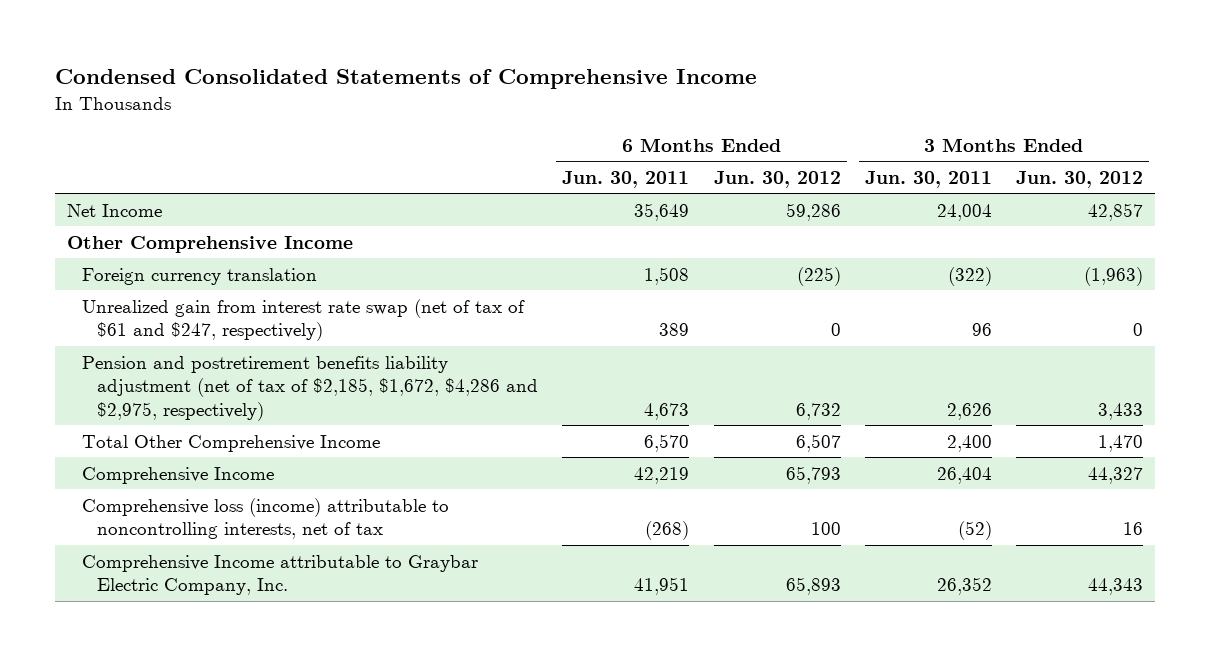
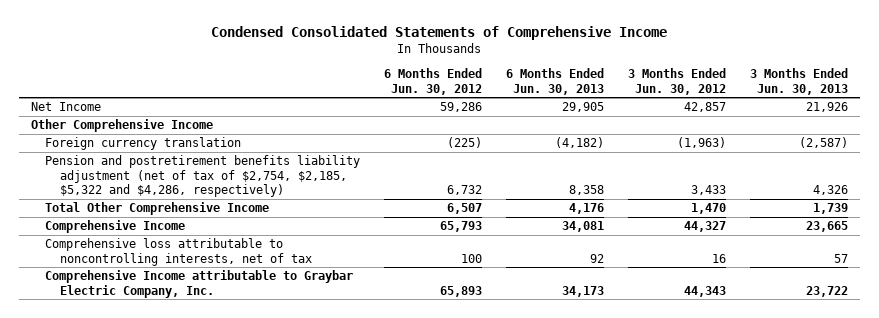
- | 6 Months Ended Jun. 30, 2011 | 6 Months Ended Jun. 30, 2012 | 3 Months Ended Jun. 30, 2011 | 3 Months Ended Jun. 30, 2012
+ | 6 Months Ended Jun. 30, 2012 | 6 Months Ended Jun. 30, 2013 | 3 Months Ended Jun. 30, 2012 | 3 Months Ended Jun. 30, 2013
- Unrealized gain from interest rate swap (net of tax of $61 and $247, respectively) | 389 | 0 | 96 | 0
- Pension and postretirement benefits liability adjustment (net of tax of $2,185, $1,672, $4,286 and $2,975, respectively) | 4,673 | 6,732 | 2,626 | 3,433
+ Pension and postretirement benefits liability adjustment (net of tax of $2,754, $2,185, $5,322 and $4,286, respectively) | 6,732 | 8,358 | 3,433 | 4,326
- Comprehensive loss (income) attributable to noncontrolling interests, net of tax | (268) | 100 | (52) | 16
+ Comprehensive loss attributable to noncontrolling interests, net of tax | 100 | 92 | 16 | 57

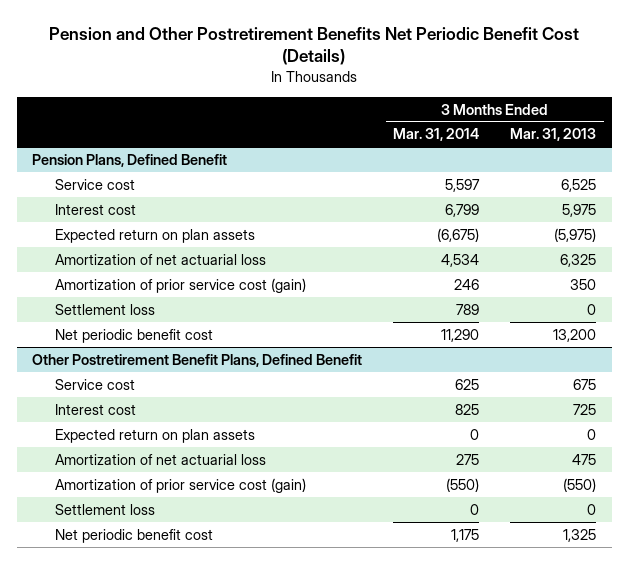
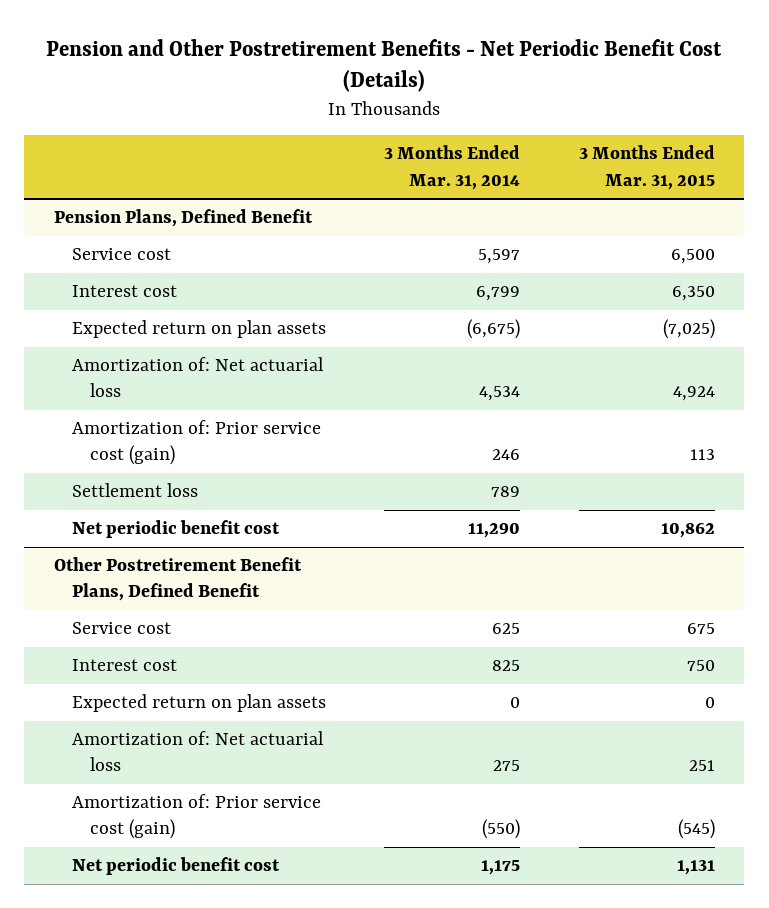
- Pension and Other Postretirement Benefits Net Periodic Benefit Cost (Details)
+ Pension and Other Postretirement Benefits - Net Periodic Benefit Cost (Details)
- | 3 Months Ended Mar. 31, 2014 | 3 Months Ended Mar. 31, 2013
+ | 3 Months Ended Mar. 31, 2014 | 3 Months Ended Mar. 31, 2015
@ Pension Plans, Defined Benefit
- Amortization of net actuarial loss | 4,534 | 6,325
- Amortization of prior service cost (gain) | 246 | 350
+ Amortization of: Net actuarial loss | 4,534 | 4,924
+ Amortization of: Prior service cost (gain) | 246 | 113
@ Other Postretirement Benefit Plans, Defined Benefit
- Amortization of net actuarial loss | 275 | 475
- Amortization of prior service cost (gain) | (550) | (550)
- Settlement loss | 0 | 0
+ Amortization of: Net actuarial loss | 275 | 251
+ Amortization of: Prior service cost (gain) | (550) | (545)

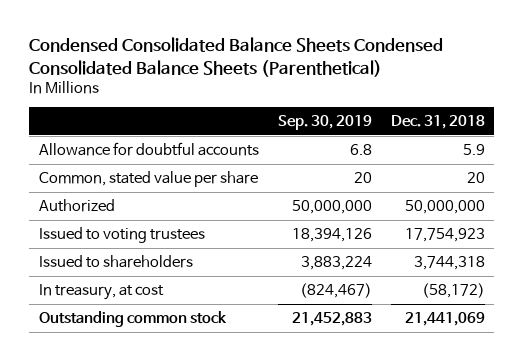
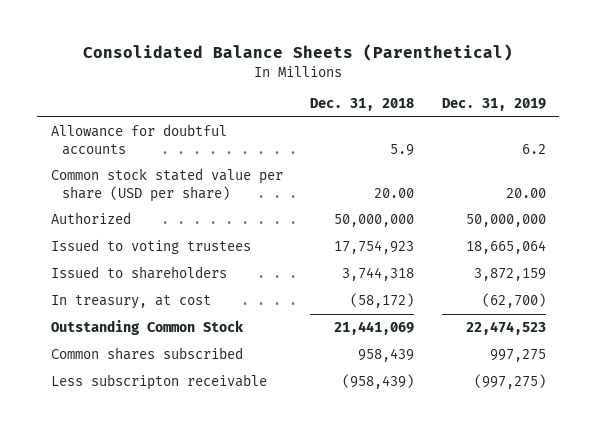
- Condensed Consolidated Balance Sheets Condensed Consolidated Balance Sheets (Parenthetical)
+ Consolidated Balance Sheets (Parenthetical)
- | Sep. 30, 2019 | Dec. 31, 2018
+ | Dec. 31, 2018 | Dec. 31, 2019
- Common, stated value per share | 20 | 20
+ Common stock stated value per share (USD per share) | 20.00 | 20.00
- Outstanding common stock | 21,452,883 | 21,441,069
+ Outstanding Common Stock | 21,441,069 | 22,474,523
+ Common shares subscribed | 958,439 | 997,275
+ Less subscripton receivable | (958,439) | (997,275)

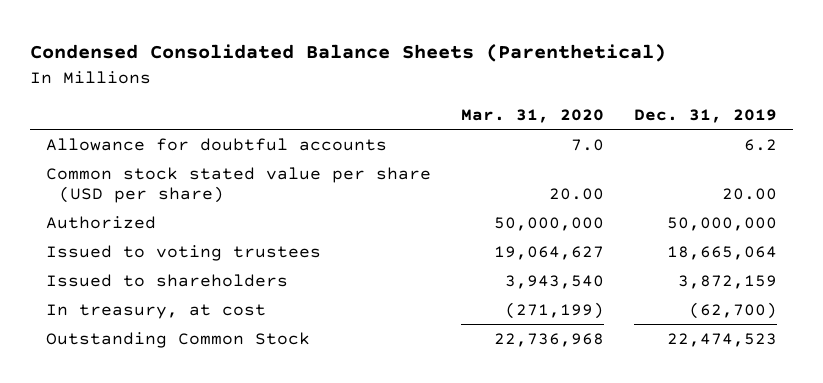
- Consolidated Balance Sheets (Parenthetical)
+ Condensed Consolidated Balance Sheets (Parenthetical)
- | Dec. 31, 2018 | Dec. 31, 2019
+ | Mar. 31, 2020 | Dec. 31, 2019
- Common shares subscribed | 958,439 | 997,275
- Less subscripton receivable | (958,439) | (997,275)

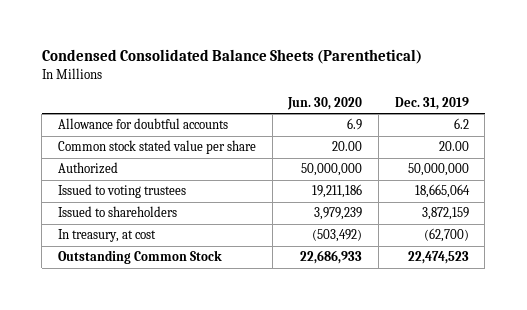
- | Mar. 31, 2020 | Dec. 31, 2019
+ | Jun. 30, 2020 | Dec. 31, 2019
- Common stock stated value per share (USD per share) | 20.00 | 20.00
+ Common stock stated value per share | 20.00 | 20.00

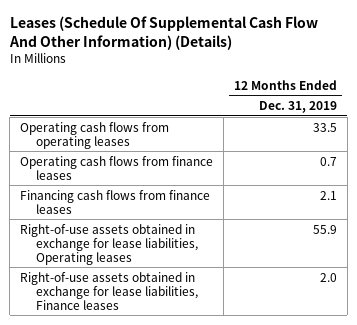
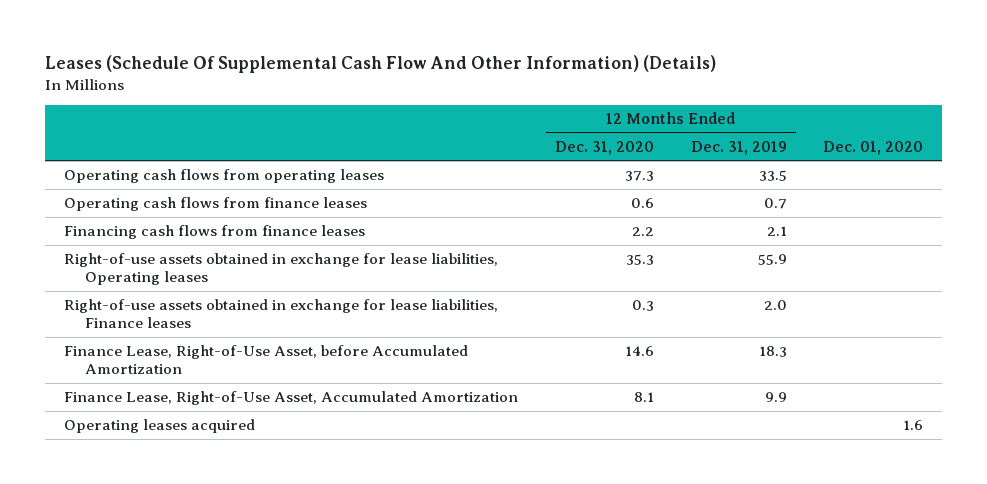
- | 12 Months Ended Dec. 31, 2019
+ | 12 Months Ended Dec. 31, 2020 | 12 Months Ended Dec. 31, 2019 | Dec. 01, 2020
+ Finance Lease, Right-of-Use Asset, before Accumulated Amortization | 14.6 | 18.3 |
+ Finance Lease, Right-of-Use Asset, Accumulated Amortization | 8.1 | 9.9 |
+ Operating leases acquired | | | 1.6

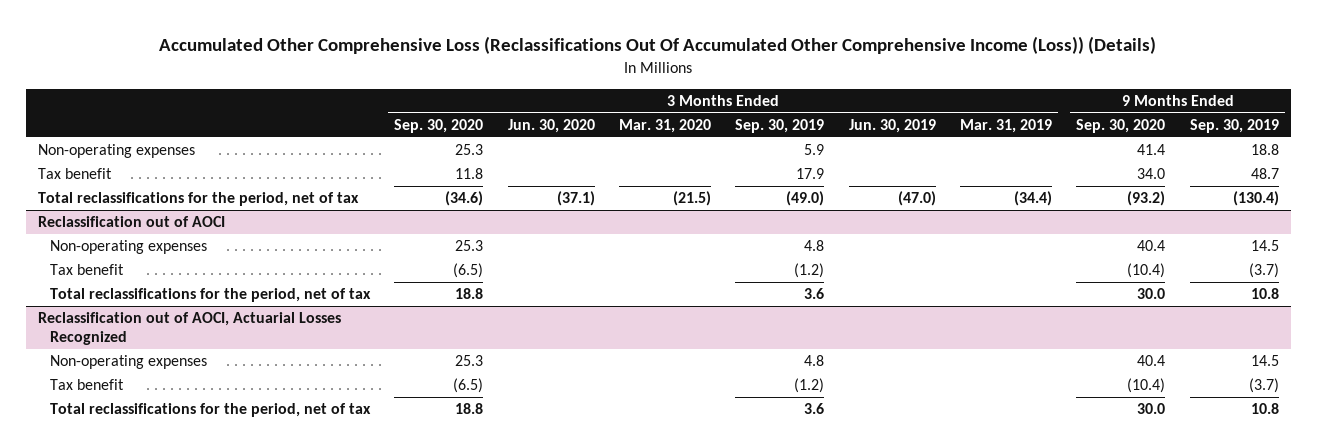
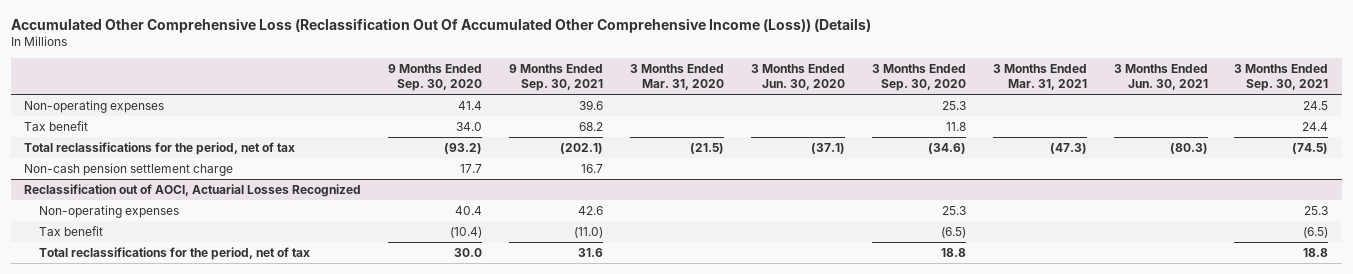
- Accumulated Other Comprehensive Loss (Reclassifications Out Of Accumulated Other Comprehensive Income (Loss)) (Details)
+ Accumulated Other Comprehensive Loss (Reclassification Out Of Accumulated Other Comprehensive Income (Loss)) (Details)
- | 3 Months Ended Sep. 30, 2020 | 3 Months Ended Jun. 30, 2020 | 3 Months Ended Mar. 31, 2020 | 3 Months Ended Sep. 30, 2019 | 3 Months Ended Jun. 30, 2019 | 3 Months Ended Mar. 31, 2019 | 9 Months Ended Sep. 30, 2020 | 9 Months Ended Sep. 30, 2019
+ | 9 Months Ended Sep. 30, 2020 | 9 Months Ended Sep. 30, 2021 | 3 Months Ended Mar. 31, 2020 | 3 Months Ended Jun. 30, 2020 | 3 Months Ended Sep. 30, 2020 | 3 Months Ended Mar. 31, 2021 | 3 Months Ended Jun. 30, 2021 | 3 Months Ended Sep. 30, 2021
- Reclassification out of AOCI
- Non-operating expenses | 25.3 | | | 4.8 | | | 40.4 | 14.5
- Tax benefit | (6.5) | | | (1.2) | | | (10.4) | (3.7)
- Total reclassifications for the period, net of tax | 18.8 | | | 3.6 | | | 30.0 | 10.8
+ Non-cash pension settlement charge | 17.7 | 16.7 | | | | | |

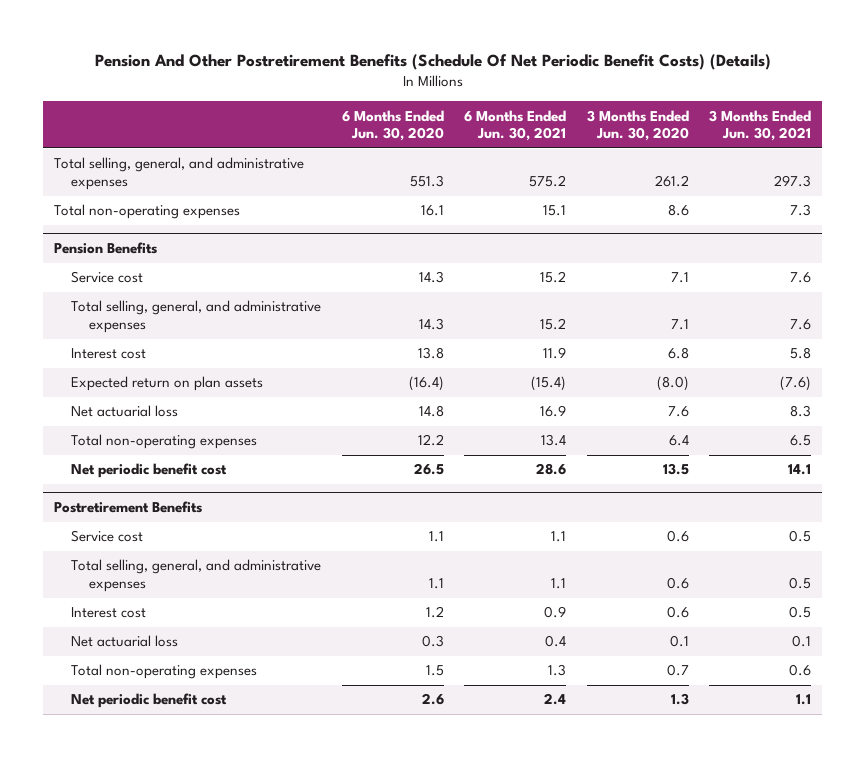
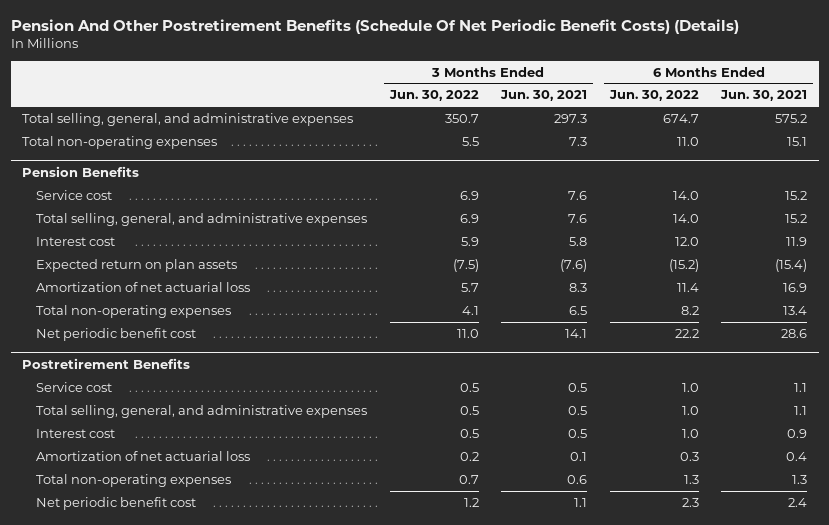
- | 6 Months Ended Jun. 30, 2020 | 6 Months Ended Jun. 30, 2021 | 3 Months Ended Jun. 30, 2020 | 3 Months Ended Jun. 30, 2021
+ | 3 Months Ended Jun. 30, 2022 | 3 Months Ended Jun. 30, 2021 | 6 Months Ended Jun. 30, 2022 | 6 Months Ended Jun. 30, 2021
@ Pension Benefits
- Net actuarial loss | 14.8 | 16.9 | 7.6 | 8.3
+ Amortization of net actuarial loss | 5.7 | 8.3 | 11.4 | 16.9
@ Postretirement Benefits
- Net actuarial loss | 0.3 | 0.4 | 0.1 | 0.1
+ Amortization of net actuarial loss | 0.2 | 0.1 | 0.3 | 0.4

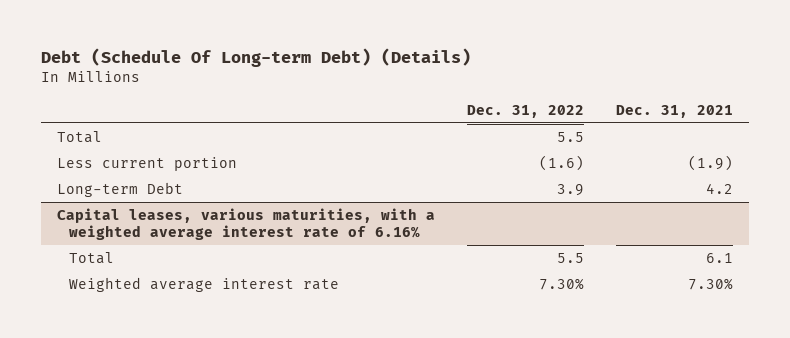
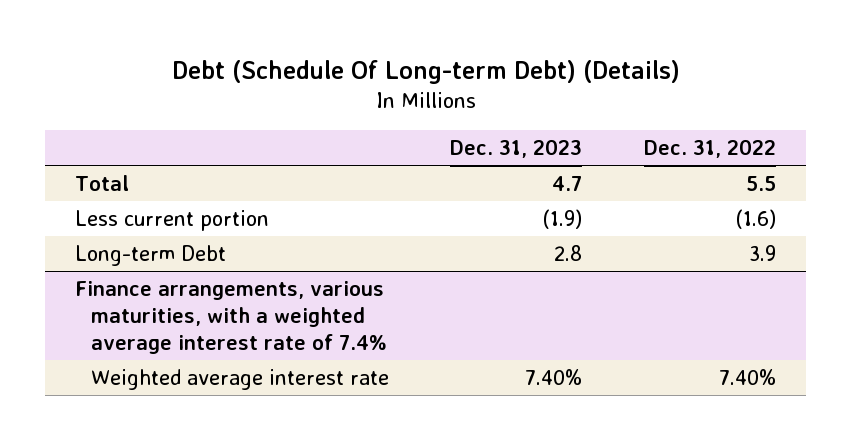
- | Dec. 31, 2022 | Dec. 31, 2021
+ | Dec. 31, 2023 | Dec. 31, 2022
- Capital leases, various maturities, with a weighted average interest rate of 6.16%
- Total | 5.5 | 6.1
- Weighted average interest rate | 7.30% | 7.30%
+ Finance arrangements, various maturities, with a weighted average interest rate of 7.4%
+ Weighted average interest rate | 7.40% | 7.40%

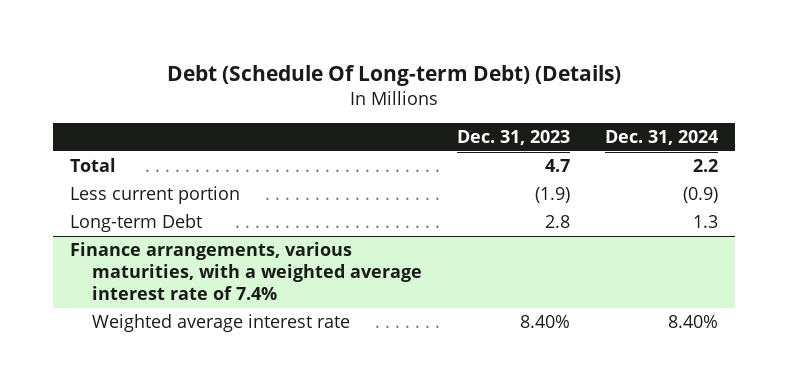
- | Dec. 31, 2023 | Dec. 31, 2022
+ | Dec. 31, 2023 | Dec. 31, 2024
@ Finance arrangements, various maturities, with a weighted average interest rate of 7.4%
- Weighted average interest rate | 7.40% | 7.40%
+ Weighted average interest rate | 8.40% | 8.40%

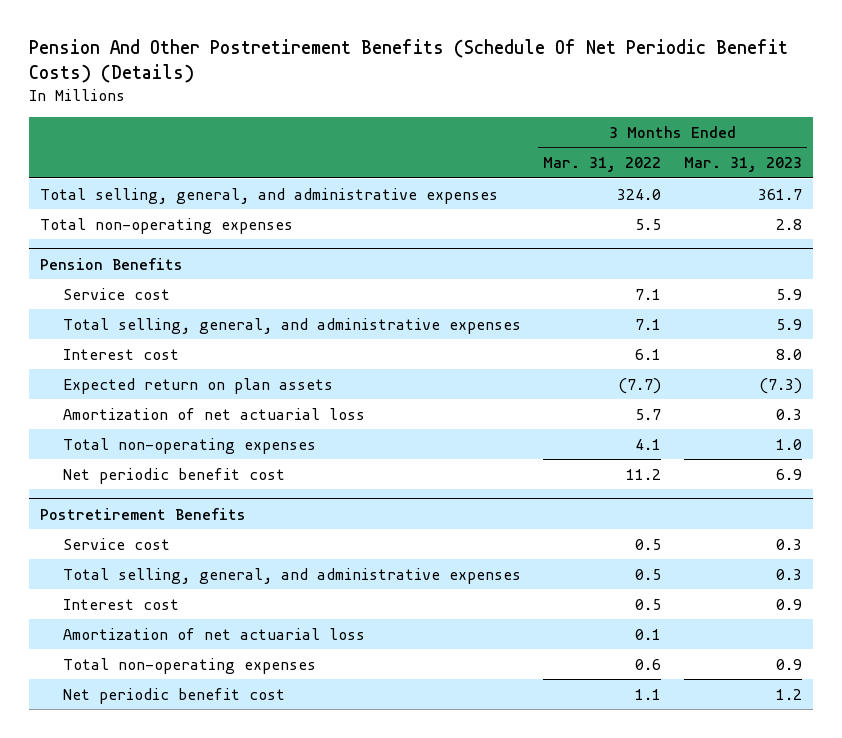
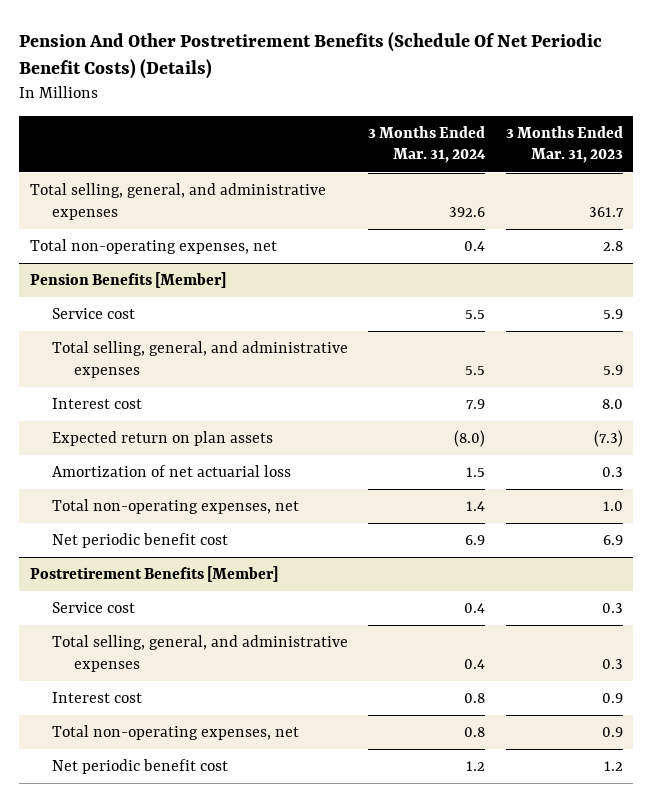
- | 3 Months Ended Mar. 31, 2022 | 3 Months Ended Mar. 31, 2023
+ | 3 Months Ended Mar. 31, 2024 | 3 Months Ended Mar. 31, 2023
- Total non-operating expenses | 5.5 | 2.8
- Pension Benefits
+ Total non-operating expenses, net | 0.4 | 2.8
+ Pension Benefits [Member]
- Total non-operating expenses | 4.1 | 1.0
+ Total non-operating expenses, net | 1.4 | 1.0
- Postretirement Benefits
+ Postretirement Benefits [Member]
- Amortization of net actuarial loss | 0.1 |
- Total non-operating expenses | 0.6 | 0.9
+ Total non-operating expenses, net | 0.8 | 0.9

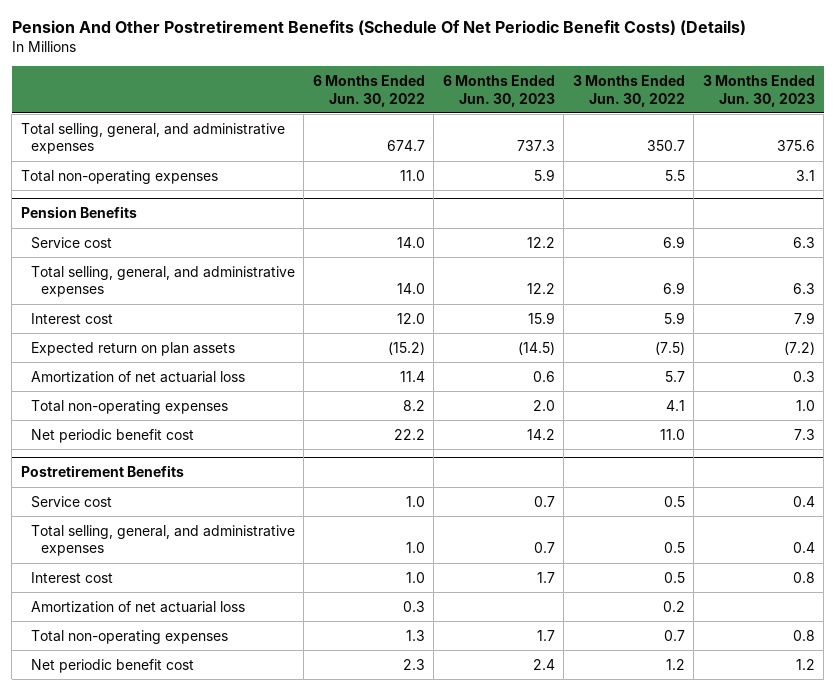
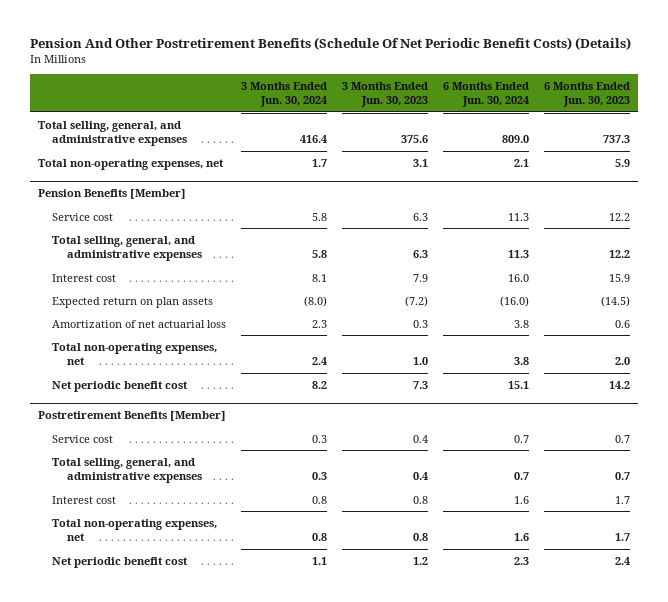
- | 6 Months Ended Jun. 30, 2022 | 6 Months Ended Jun. 30, 2023 | 3 Months Ended Jun. 30, 2022 | 3 Months Ended Jun. 30, 2023
+ | 3 Months Ended Jun. 30, 2024 | 3 Months Ended Jun. 30, 2023 | 6 Months Ended Jun. 30, 2024 | 6 Months Ended Jun. 30, 2023
- Total non-operating expenses | 11.0 | 5.9 | 5.5 | 3.1
- Pension Benefits
+ Total non-operating expenses, net | 1.7 | 3.1 | 2.1 | 5.9
+ Pension Benefits [Member]
- Total non-operating expenses | 8.2 | 2.0 | 4.1 | 1.0
+ Total non-operating expenses, net | 2.4 | 1.0 | 3.8 | 2.0
- Postretirement Benefits
+ Postretirement Benefits [Member]
- Amortization of net actuarial loss | 0.3 | | 0.2 |
- Total non-operating expenses | 1.3 | 1.7 | 0.7 | 0.8
+ Total non-operating expenses, net | 0.8 | 0.8 | 1.6 | 1.7

